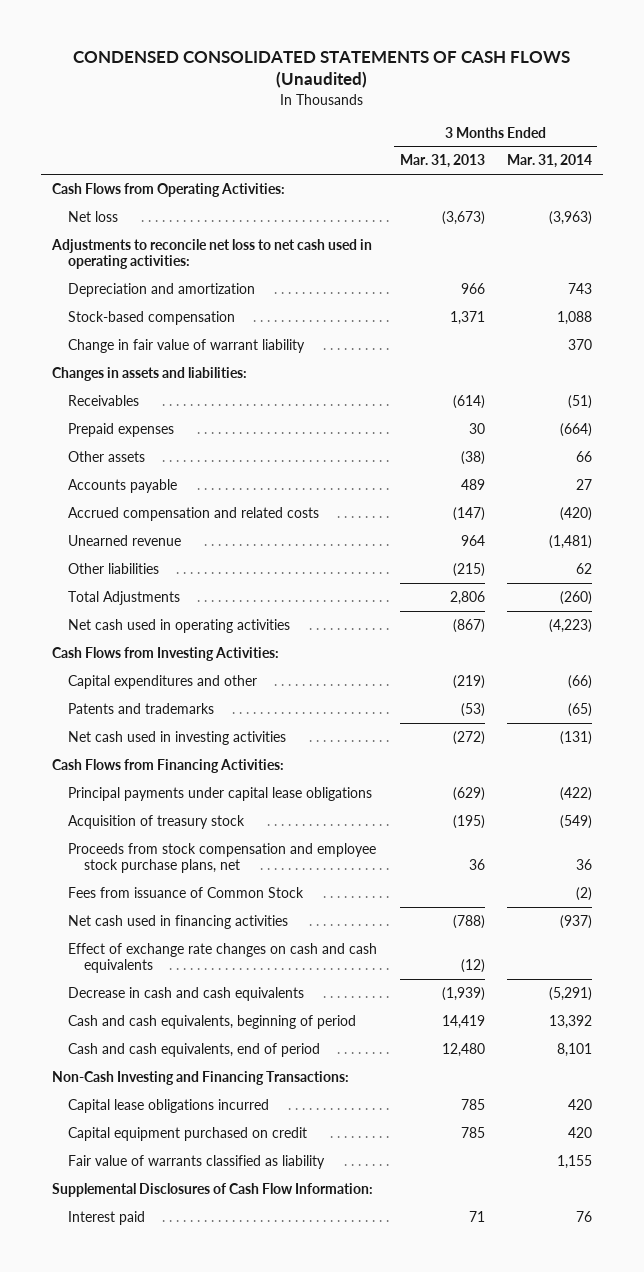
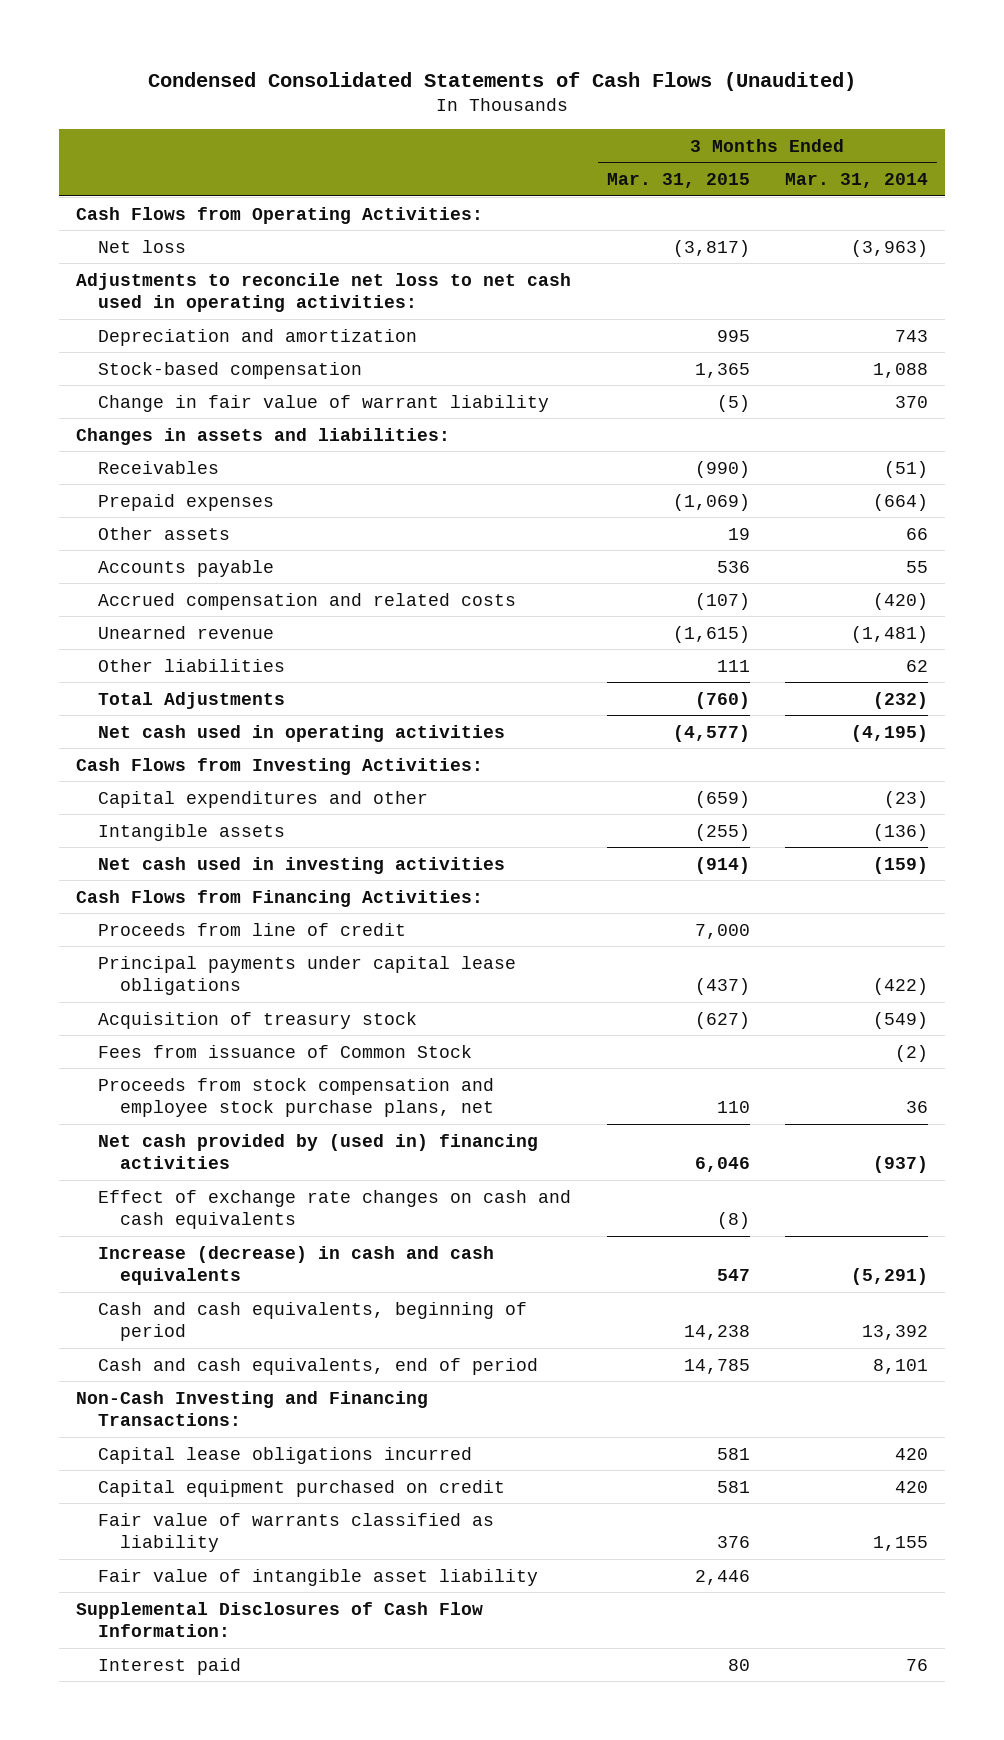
- CONDENSED CONSOLIDATED STATEMENTS OF CASH FLOWS (Unaudited)
+ Condensed Consolidated Statements of Cash Flows (Unaudited)
- | 3 Months Ended Mar. 31, 2013 | 3 Months Ended Mar. 31, 2014
+ | 3 Months Ended Mar. 31, 2015 | 3 Months Ended Mar. 31, 2014
- Accounts payable | 489 | 27
+ Accounts payable | 536 | 55
- Total Adjustments | 2,806 | (260)
- Net cash used in operating activities | (867) | (4,223)
+ Total Adjustments | (760) | (232)
+ Net cash used in operating activities | (4,577) | (4,195)
- Capital expenditures and other | (219) | (66)
- Patents and trademarks | (53) | (65)
- Net cash used in investing activities | (272) | (131)
+ Capital expenditures and other | (659) | (23)
+ Intangible assets | (255) | (136)
+ Net cash used in investing activities | (914) | (159)
+ Proceeds from line of credit | 7,000 |
- Net cash used in financing activities | (788) | (937)
moved down: Proceeds from stock compensation and employee stock purchase plans, net | 110 | 36
+ Net cash provided by (used in) financing activities | 6,046 | (937)
- Decrease in cash and cash equivalents | (1,939) | (5,291)
+ Increase (decrease) in cash and cash equivalents | 547 | (5,291)
+ Fair value of intangible asset liability | 2,446 |

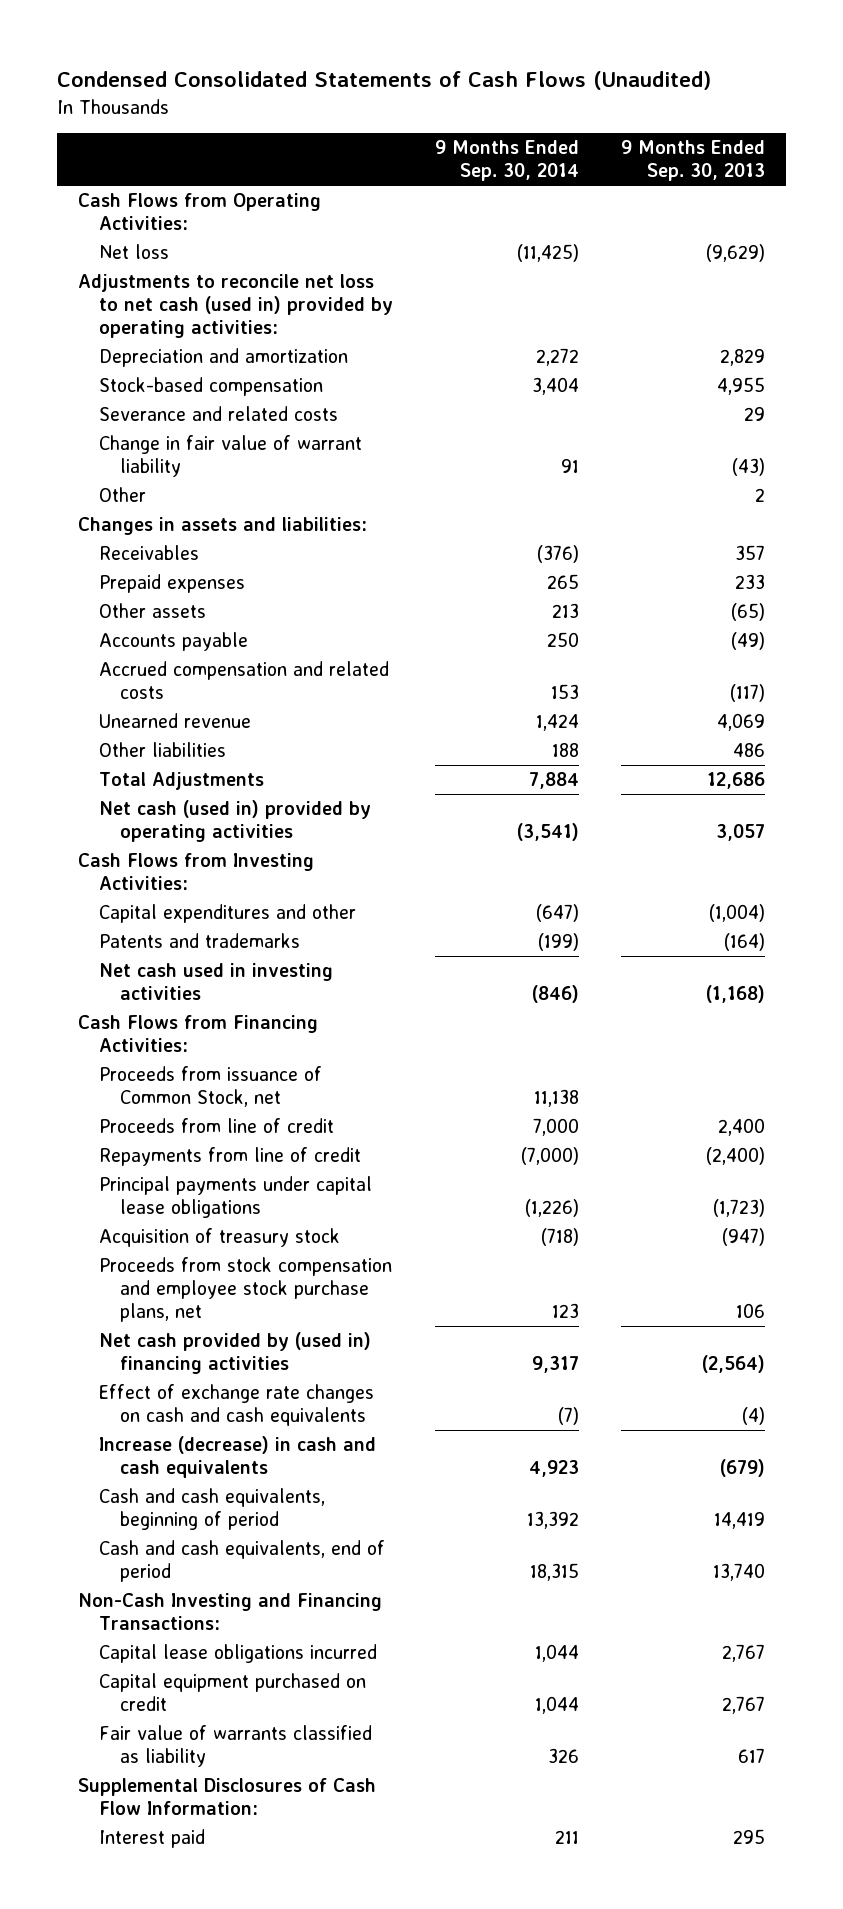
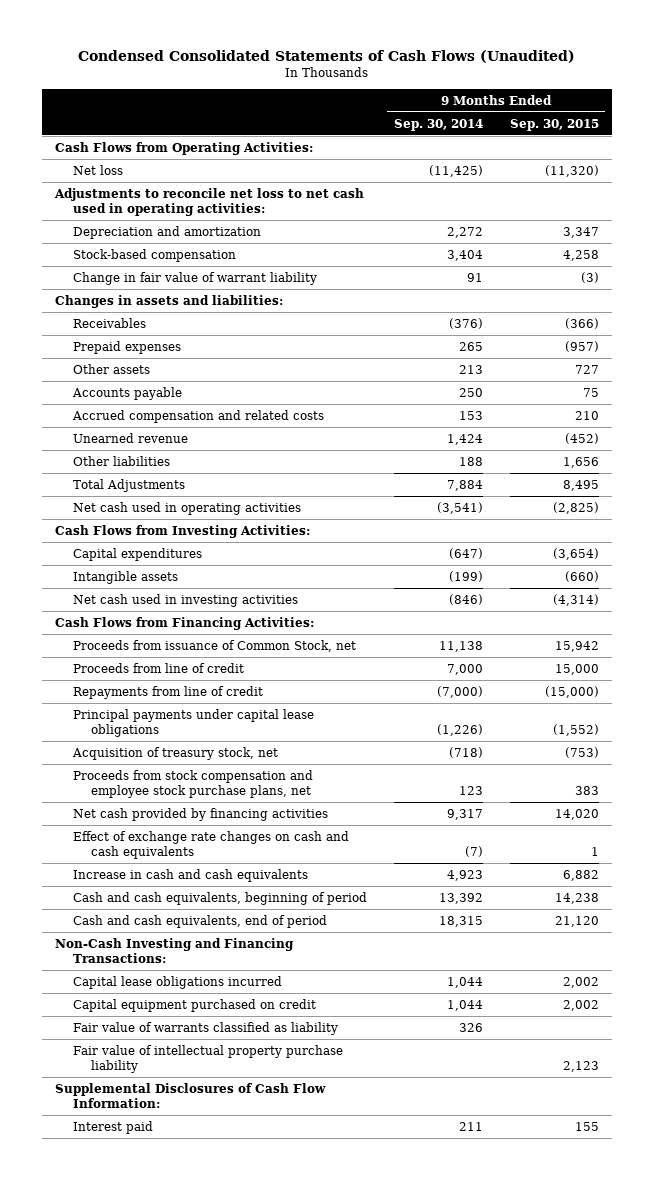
- | 9 Months Ended Sep. 30, 2014 | 9 Months Ended Sep. 30, 2013
+ | 9 Months Ended Sep. 30, 2014 | 9 Months Ended Sep. 30, 2015
- Adjustments to reconcile net loss to net cash (used in) provided by operating activities:
+ Adjustments to reconcile net loss to net cash used in operating activities:
- Severance and related costs | | 29
- Other | | 2
- Net cash (used in) provided by operating activities | (3,541) | 3,057
+ Net cash used in operating activities | (3,541) | (2,825)
- Capital expenditures and other | (647) | (1,004)
- Patents and trademarks | (199) | (164)
+ Capital expenditures | (647) | (3,654)
+ Intangible assets | (199) | (660)
- Acquisition of treasury stock | (718) | (947)
+ Acquisition of treasury stock, net | (718) | (753)
- Net cash provided by (used in) financing activities | 9,317 | (2,564)
+ Net cash provided by financing activities | 9,317 | 14,020
- Increase (decrease) in cash and cash equivalents | 4,923 | (679)
+ Increase in cash and cash equivalents | 4,923 | 6,882
+ Fair value of intellectual property purchase liability | | 2,123

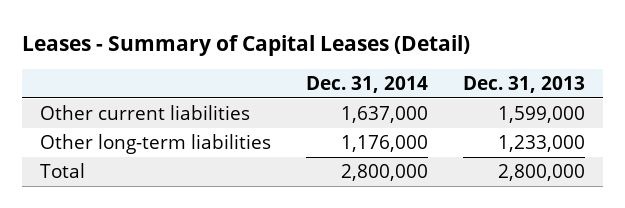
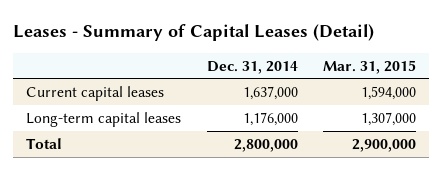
- | Dec. 31, 2014 | Dec. 31, 2013
+ | Dec. 31, 2014 | Mar. 31, 2015
- Other current liabilities | 1,637,000 | 1,599,000
- Other long-term liabilities | 1,176,000 | 1,233,000
+ Current capital leases | 1,637,000 | 1,594,000
+ Long-term capital leases | 1,176,000 | 1,307,000

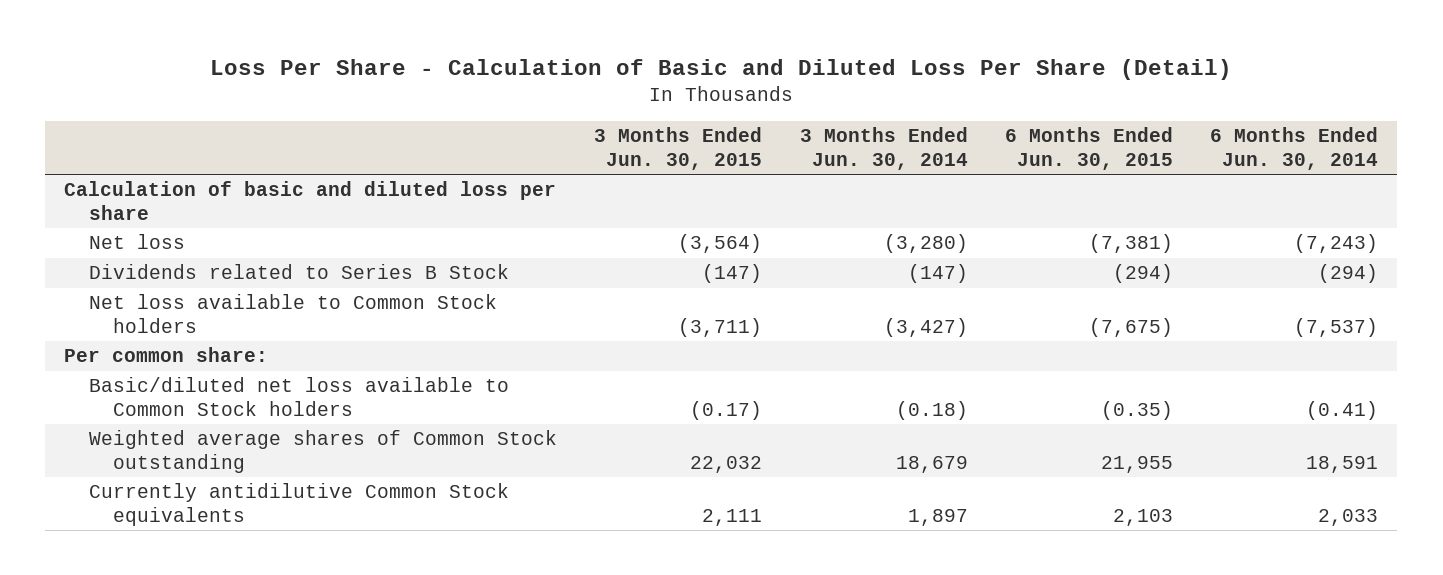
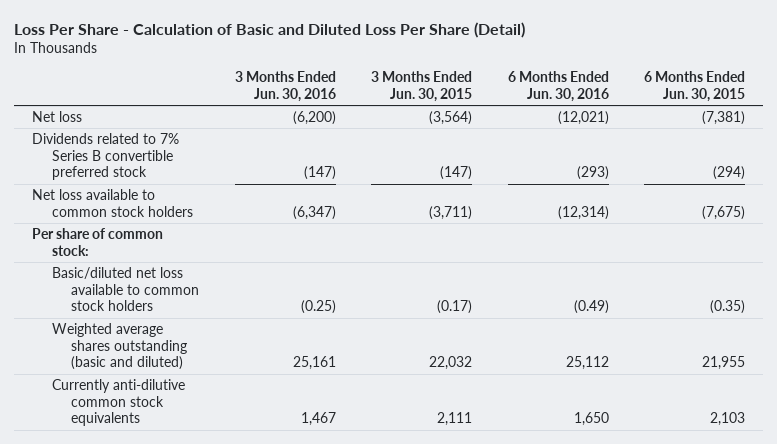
- | 3 Months Ended Jun. 30, 2015 | 3 Months Ended Jun. 30, 2014 | 6 Months Ended Jun. 30, 2015 | 6 Months Ended Jun. 30, 2014
+ | 3 Months Ended Jun. 30, 2016 | 3 Months Ended Jun. 30, 2015 | 6 Months Ended Jun. 30, 2016 | 6 Months Ended Jun. 30, 2015
- Calculation of basic and diluted loss per share
- Dividends related to Series B Stock | (147) | (147) | (294) | (294)
- Net loss available to Common Stock holders | (3,711) | (3,427) | (7,675) | (7,537)
- Per common share:
- Basic/diluted net loss available to Common Stock holders | (0.17) | (0.18) | (0.35) | (0.41)
- Weighted average shares of Common Stock outstanding | 22,032 | 18,679 | 21,955 | 18,591
- Currently antidilutive Common Stock equivalents | 2,111 | 1,897 | 2,103 | 2,033
+ Dividends related to 7% Series B convertible preferred stock | (147) | (147) | (293) | (294)
+ Net loss available to common stock holders | (6,347) | (3,711) | (12,314) | (7,675)
+ Per share of common stock:
+ Basic/diluted net loss available to common stock holders | (0.25) | (0.17) | (0.49) | (0.35)
+ Weighted average shares outstanding (basic and diluted) | 25,161 | 22,032 | 25,112 | 21,955
+ Currently anti-dilutive common stock equivalents | 1,467 | 2,111 | 1,650 | 2,103

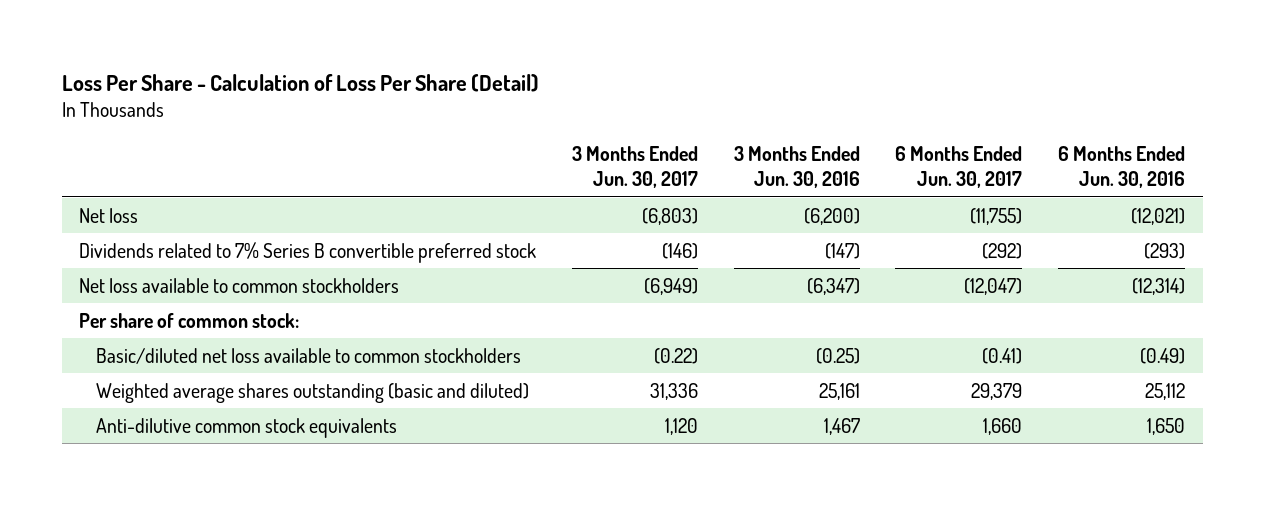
- Loss Per Share - Calculation of Basic and Diluted Loss Per Share (Detail)
+ Loss Per Share - Calculation of Loss Per Share (Detail)
- | 3 Months Ended Jun. 30, 2016 | 3 Months Ended Jun. 30, 2015 | 6 Months Ended Jun. 30, 2016 | 6 Months Ended Jun. 30, 2015
+ | 3 Months Ended Jun. 30, 2017 | 3 Months Ended Jun. 30, 2016 | 6 Months Ended Jun. 30, 2017 | 6 Months Ended Jun. 30, 2016
- Net loss available to common stock holders | (6,347) | (3,711) | (12,314) | (7,675)
+ Net loss available to common stockholders | (6,949) | (6,347) | (12,047) | (12,314)
- Basic/diluted net loss available to common stock holders | (0.25) | (0.17) | (0.49) | (0.35)
+ Basic/diluted net loss available to common stockholders | (0.22) | (0.25) | (0.41) | (0.49)
- Currently anti-dilutive common stock equivalents | 1,467 | 2,111 | 1,650 | 2,103
+ Anti-dilutive common stock equivalents | 1,120 | 1,467 | 1,660 | 1,650

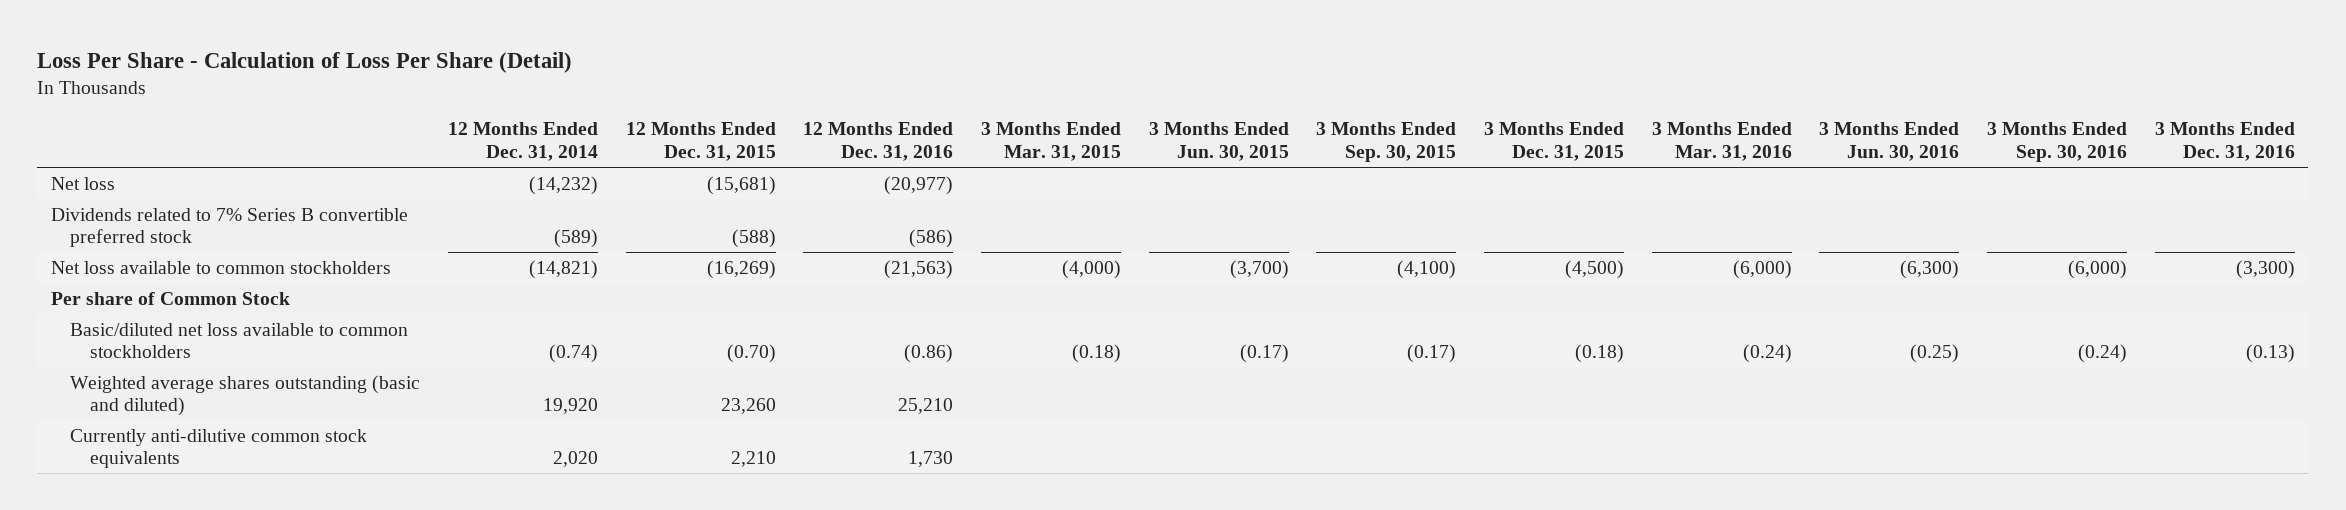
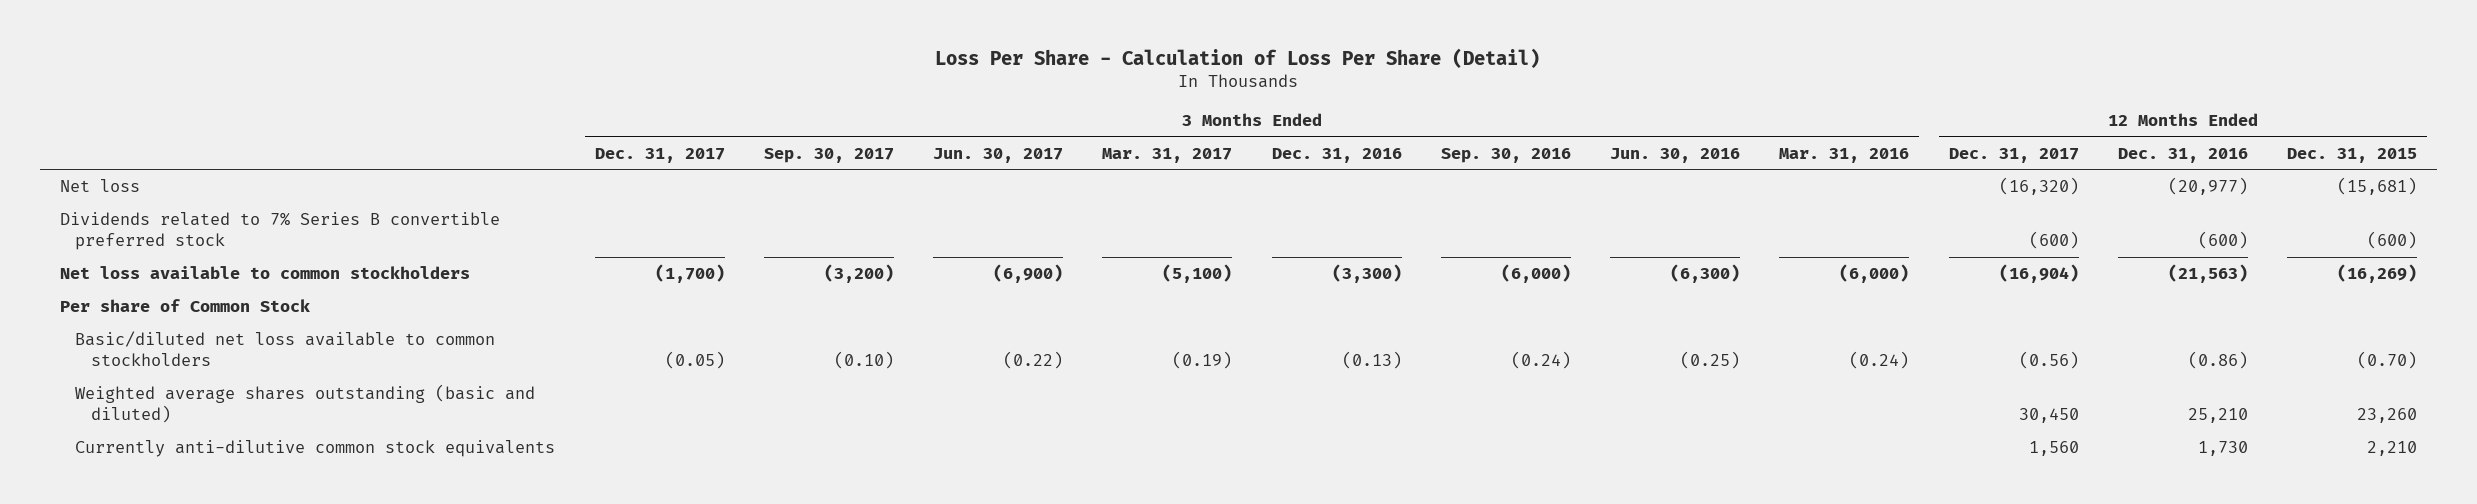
- | 12 Months Ended Dec. 31, 2014 | 12 Months Ended Dec. 31, 2015 | 12 Months Ended Dec. 31, 2016 | 3 Months Ended Mar. 31, 2015 | 3 Months Ended Jun. 30, 2015 | 3 Months Ended Sep. 30, 2015 | 3 Months Ended Dec. 31, 2015 | 3 Months Ended Mar. 31, 2016 | 3 Months Ended Jun. 30, 2016 | 3 Months Ended Sep. 30, 2016 | 3 Months Ended Dec. 31, 2016
+ | 3 Months Ended Dec. 31, 2017 | 3 Months Ended Sep. 30, 2017 | 3 Months Ended Jun. 30, 2017 | 3 Months Ended Mar. 31, 2017 | 3 Months Ended Dec. 31, 2016 | 3 Months Ended Sep. 30, 2016 | 3 Months Ended Jun. 30, 2016 | 3 Months Ended Mar. 31, 2016 | 12 Months Ended Dec. 31, 2017 | 12 Months Ended Dec. 31, 2016 | 12 Months Ended Dec. 31, 2015
- Dividends related to 7% Series B convertible preferred stock | (589) | (588) | (586) | | | | | | | |
+ Dividends related to 7% Series B convertible preferred stock | | | | | | | | | (600) | (600) | (600)

